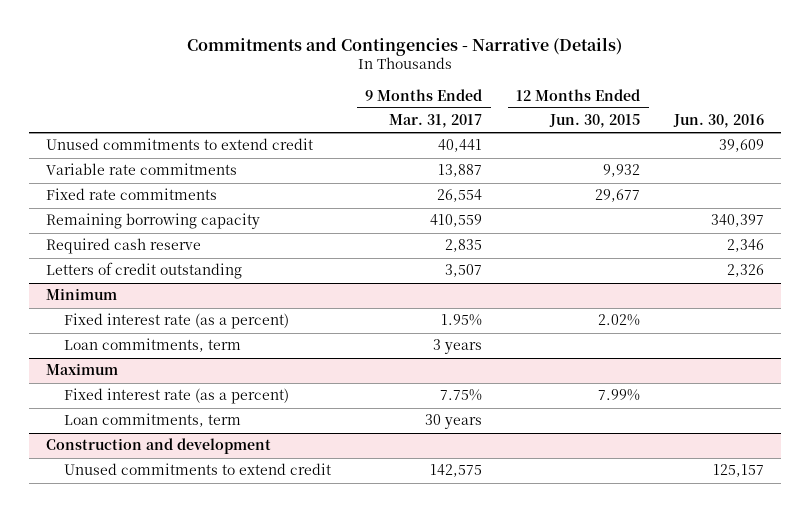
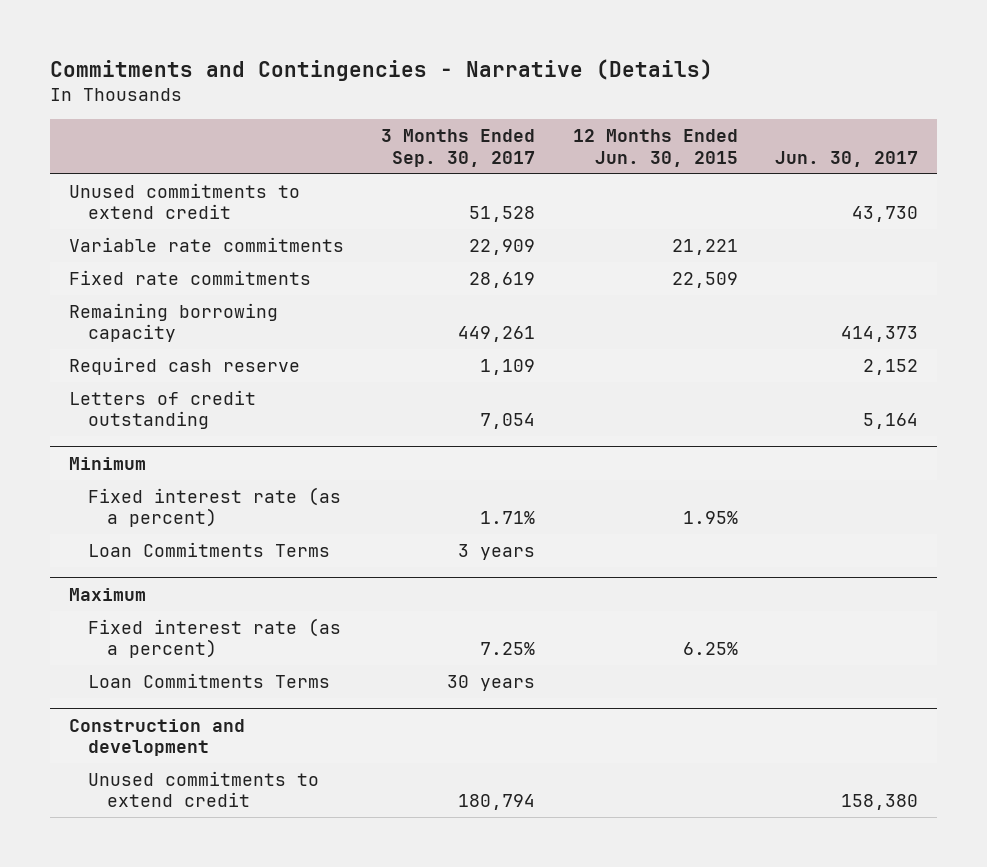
- | 9 Months Ended Mar. 31, 2017 | 12 Months Ended Jun. 30, 2015 | Jun. 30, 2016
+ | 3 Months Ended Sep. 30, 2017 | 12 Months Ended Jun. 30, 2015 | Jun. 30, 2017
- Variable rate commitments | 13,887 | 9,932 |
- Fixed rate commitments | 26,554 | 29,677 |
+ Variable rate commitments | 22,909 | 21,221 |
+ Fixed rate commitments | 28,619 | 22,509 |
@ Minimum
- Fixed interest rate (as a percent) | 1.95% | 2.02% |
- Loan commitments, term | 3 years | |
+ Fixed interest rate (as a percent) | 1.71% | 1.95% |
+ Loan Commitments Terms | 3 years | |
@ Maximum
- Fixed interest rate (as a percent) | 7.75% | 7.99% |
- Loan commitments, term | 30 years | |
+ Fixed interest rate (as a percent) | 7.25% | 6.25% |
+ Loan Commitments Terms | 30 years | |

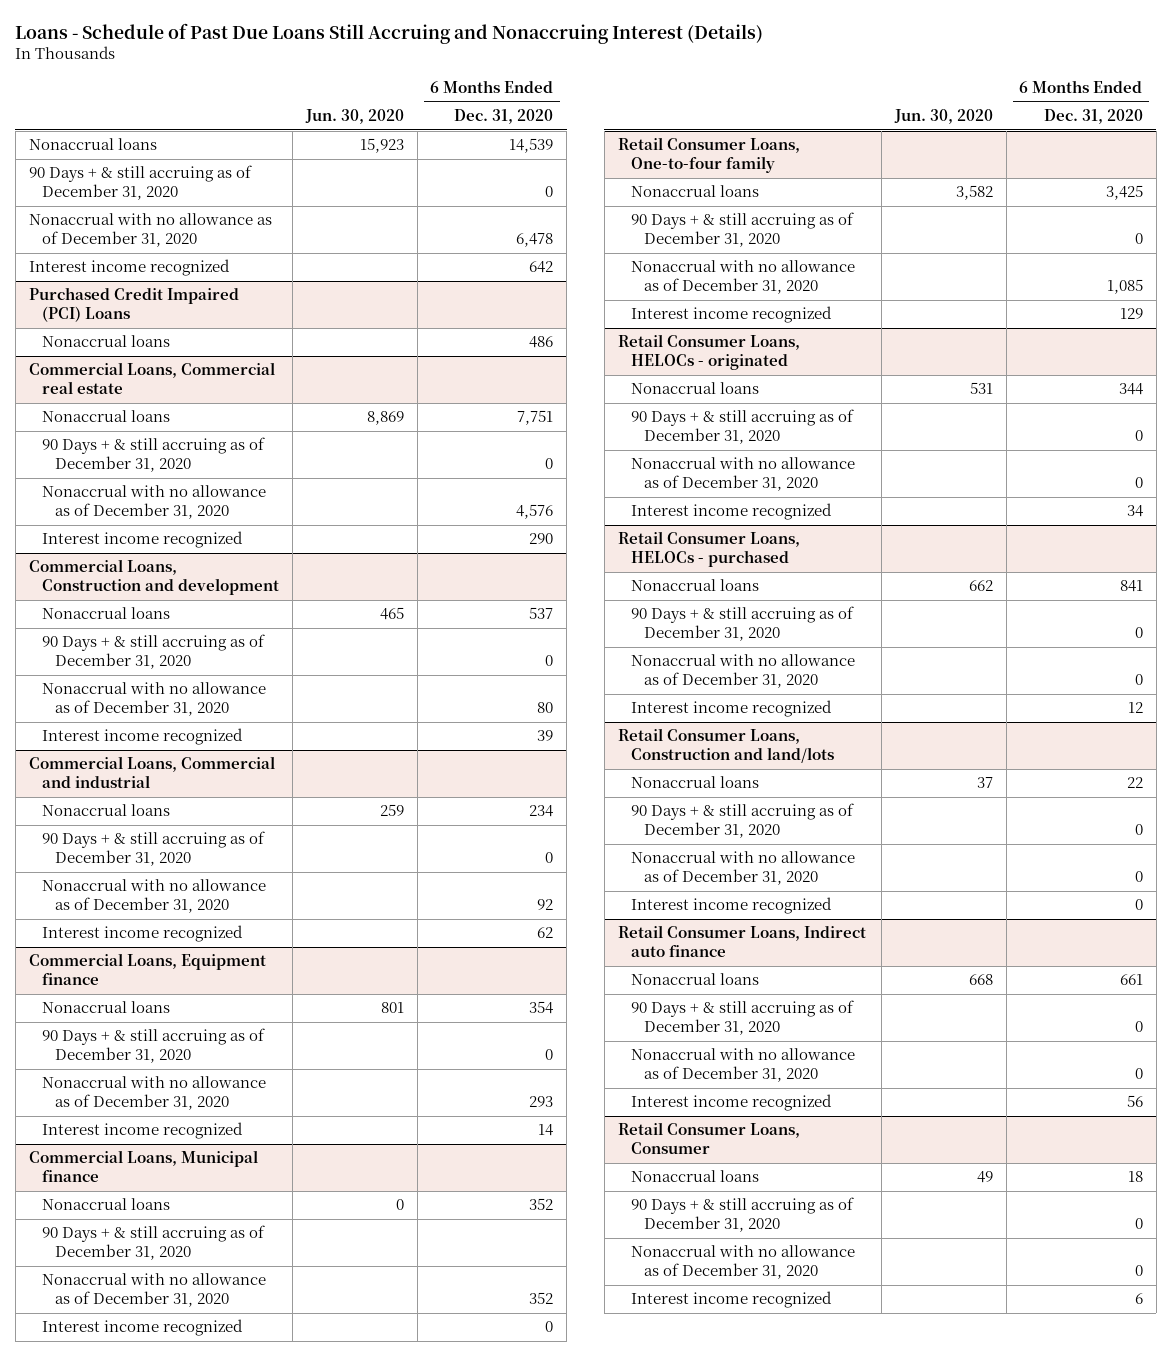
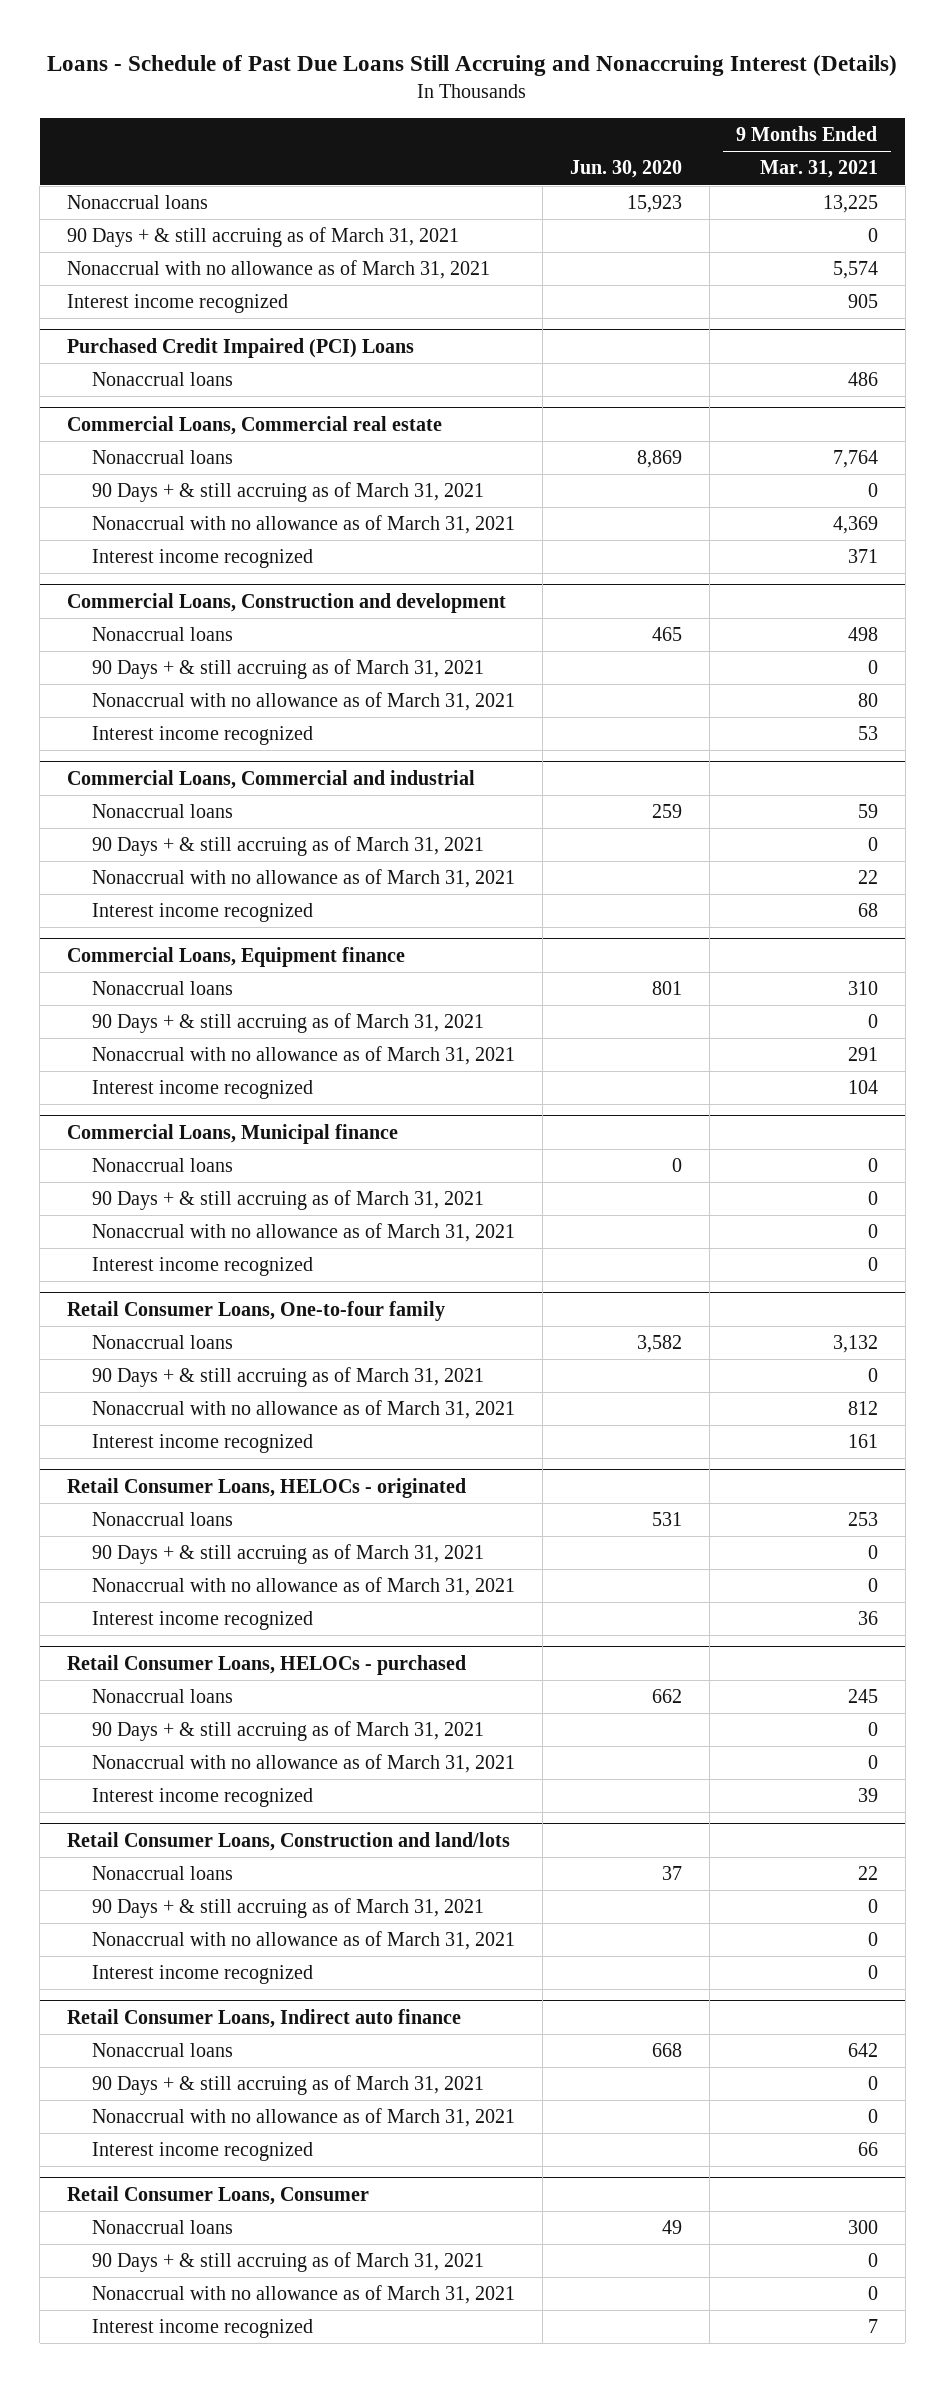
- | Jun. 30, 2020 | 6 Months Ended Dec. 31, 2020
+ | Jun. 30, 2020 | 9 Months Ended Mar. 31, 2021
- 90 Days + & still accruing as of December 31, 2020 | | 0
- Nonaccrual with no allowance as of December 31, 2020 | | 6,478
+ 90 Days + & still accruing as of March 31, 2021 | | 0
+ Nonaccrual with no allowance as of March 31, 2021 | | 5,574
@ Commercial Loans, Commercial real estate
- 90 Days + & still accruing as of December 31, 2020 | | 0
- Nonaccrual with no allowance as of December 31, 2020 | | 4,576
+ 90 Days + & still accruing as of March 31, 2021 | | 0
+ Nonaccrual with no allowance as of March 31, 2021 | | 4,369
@ Commercial Loans, Construction and development
- 90 Days + & still accruing as of December 31, 2020 | | 0
- Nonaccrual with no allowance as of December 31, 2020 | | 80
+ 90 Days + & still accruing as of March 31, 2021 | | 0
+ Nonaccrual with no allowance as of March 31, 2021 | | 80
@ Commercial Loans, Commercial and industrial
- 90 Days + & still accruing as of December 31, 2020 | | 0
- Nonaccrual with no allowance as of December 31, 2020 | | 92
+ 90 Days + & still accruing as of March 31, 2021 | | 0
+ Nonaccrual with no allowance as of March 31, 2021 | | 22
@ Commercial Loans, Equipment finance
- 90 Days + & still accruing as of December 31, 2020 | | 0
- Nonaccrual with no allowance as of December 31, 2020 | | 293
+ 90 Days + & still accruing as of March 31, 2021 | | 0
+ Nonaccrual with no allowance as of March 31, 2021 | | 291
@ Commercial Loans, Municipal finance
- 90 Days + & still accruing as of December 31, 2020
- Nonaccrual with no allowance as of December 31, 2020 | | 352
+ 90 Days + & still accruing as of March 31, 2021 | | 0
+ Nonaccrual with no allowance as of March 31, 2021 | | 0
@ Retail Consumer Loans, One-to-four family
- 90 Days + & still accruing as of December 31, 2020 | | 0
- Nonaccrual with no allowance as of December 31, 2020 | | 1,085
+ 90 Days + & still accruing as of March 31, 2021 | | 0
+ Nonaccrual with no allowance as of March 31, 2021 | | 812
@ Retail Consumer Loans, HELOCs - originated
- 90 Days + & still accruing as of December 31, 2020 | | 0
- Nonaccrual with no allowance as of December 31, 2020 | | 0
+ 90 Days + & still accruing as of March 31, 2021 | | 0
+ Nonaccrual with no allowance as of March 31, 2021 | | 0
@ Retail Consumer Loans, HELOCs - purchased
- 90 Days + & still accruing as of December 31, 2020 | | 0
- Nonaccrual with no allowance as of December 31, 2020 | | 0
+ 90 Days + & still accruing as of March 31, 2021 | | 0
+ Nonaccrual with no allowance as of March 31, 2021 | | 0
@ Retail Consumer Loans, Construction and land/lots
- 90 Days + & still accruing as of December 31, 2020 | | 0
- Nonaccrual with no allowance as of December 31, 2020 | | 0
+ 90 Days + & still accruing as of March 31, 2021 | | 0
+ Nonaccrual with no allowance as of March 31, 2021 | | 0
@ Retail Consumer Loans, Indirect auto finance
- 90 Days + & still accruing as of December 31, 2020 | | 0
- Nonaccrual with no allowance as of December 31, 2020 | | 0
+ 90 Days + & still accruing as of March 31, 2021 | | 0
+ Nonaccrual with no allowance as of March 31, 2021 | | 0
@ Retail Consumer Loans, Consumer
- 90 Days + & still accruing as of December 31, 2020 | | 0
- Nonaccrual with no allowance as of December 31, 2020 | | 0
+ 90 Days + & still accruing as of March 31, 2021 | | 0
+ Nonaccrual with no allowance as of March 31, 2021 | | 0

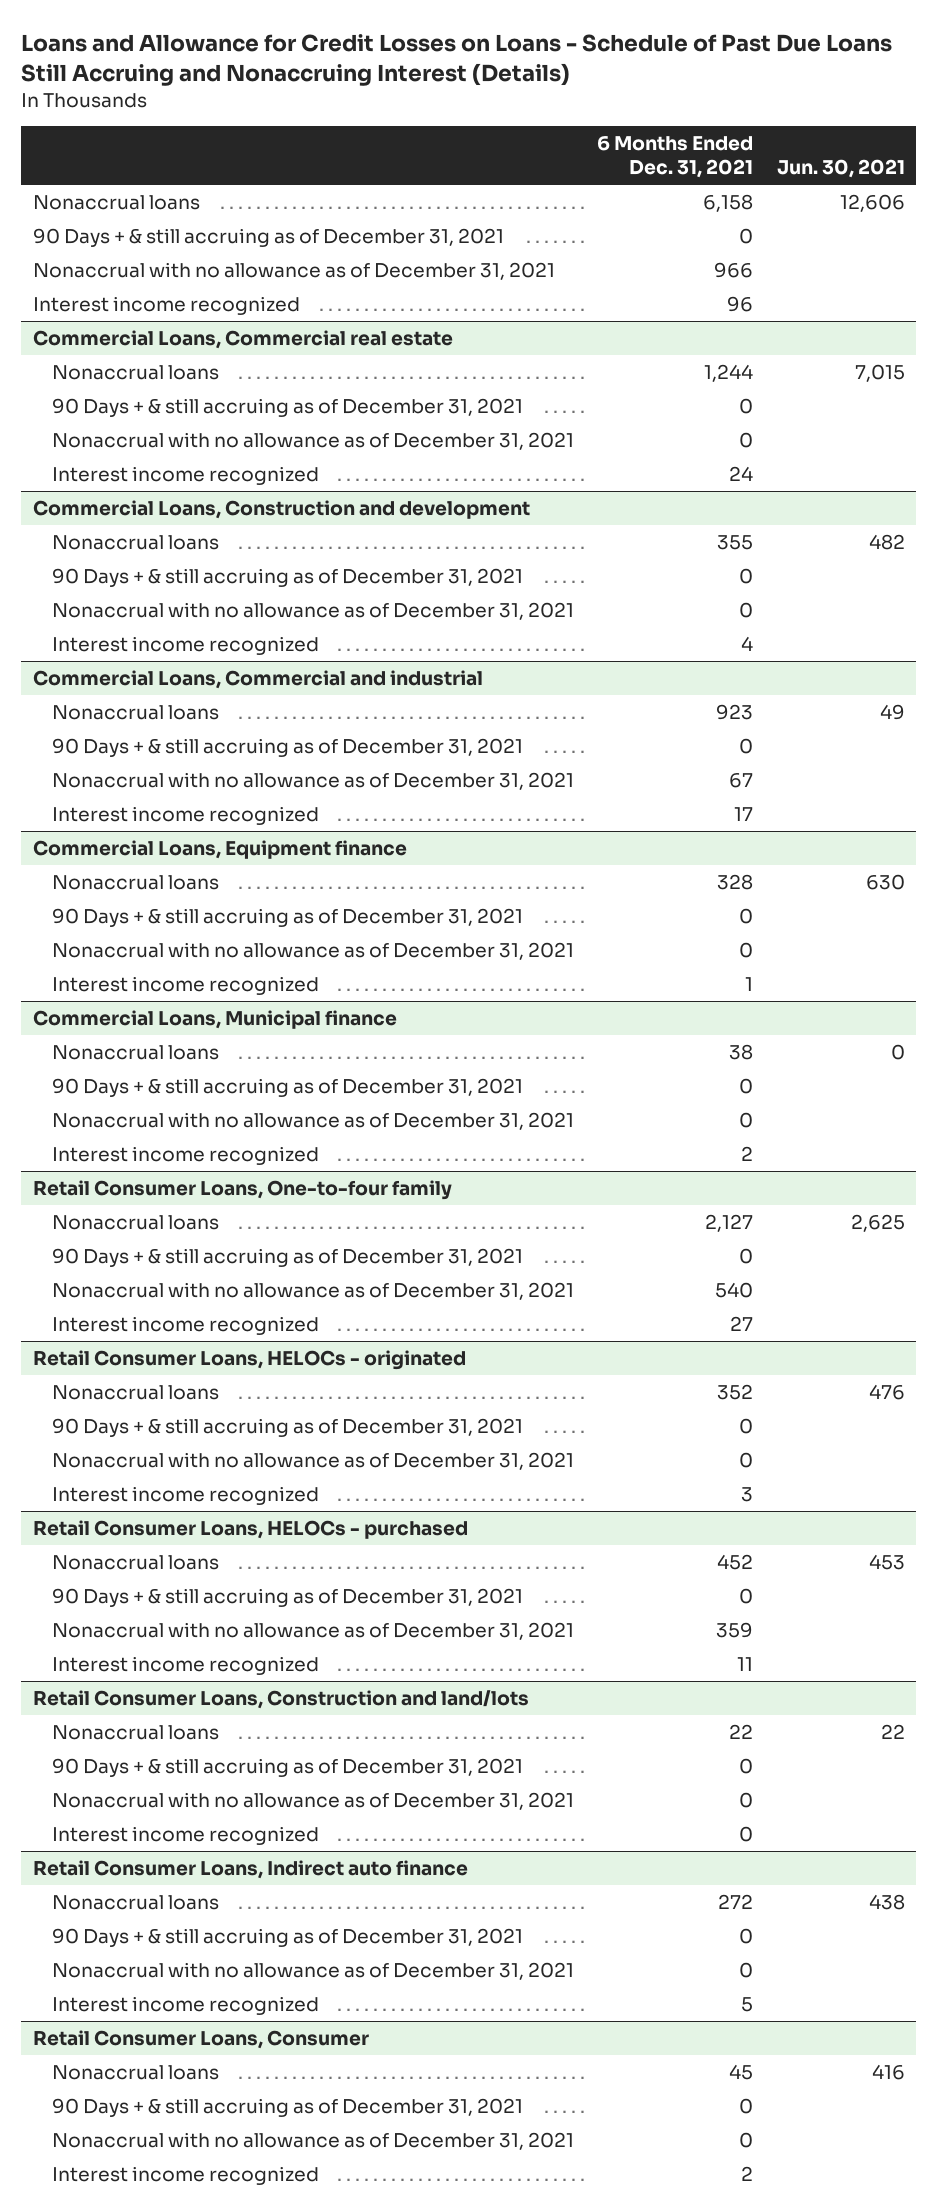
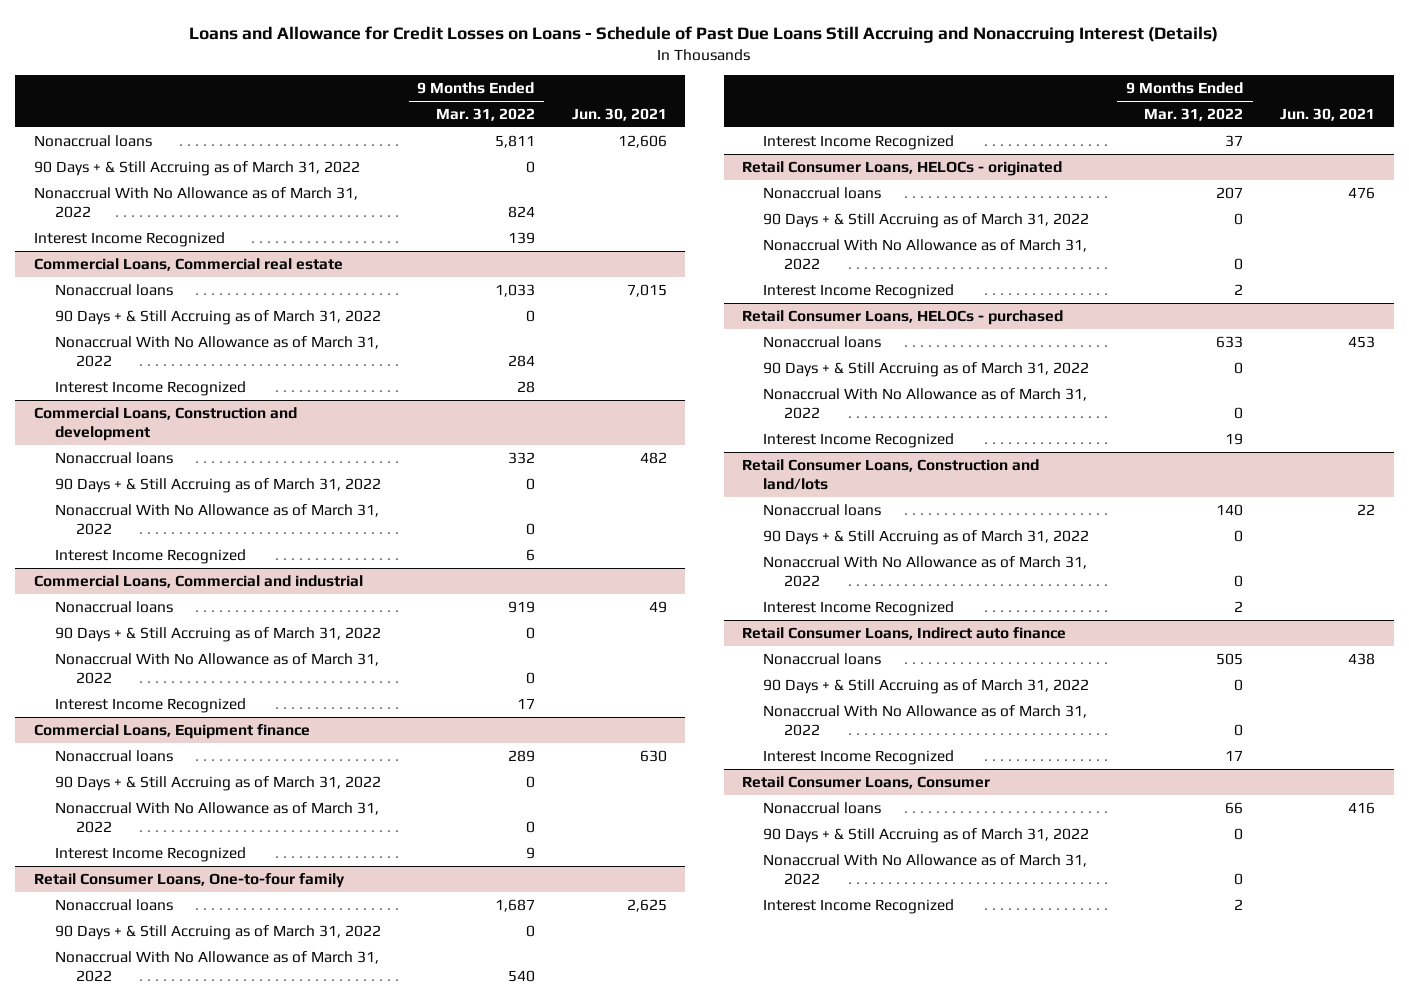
- | 6 Months Ended Dec. 31, 2021 | Jun. 30, 2021
+ | 9 Months Ended Mar. 31, 2022 | Jun. 30, 2021
- 90 Days + & still accruing as of December 31, 2021 | 0 |
- Nonaccrual with no allowance as of December 31, 2021 | 966 |
- Interest income recognized | 96 |
+ 90 Days + & Still Accruing as of March 31, 2022 | 0 |
+ Nonaccrual With No Allowance as of March 31, 2022 | 824 |
+ Interest Income Recognized | 139 |
@ Commercial Loans, Commercial real estate
- 90 Days + & still accruing as of December 31, 2021 | 0 |
- Nonaccrual with no allowance as of December 31, 2021 | 0 |
- Interest income recognized | 24 |
+ 90 Days + & Still Accruing as of March 31, 2022 | 0 |
+ Nonaccrual With No Allowance as of March 31, 2022 | 284 |
+ Interest Income Recognized | 28 |
@ Commercial Loans, Construction and development
- 90 Days + & still accruing as of December 31, 2021 | 0 |
- Nonaccrual with no allowance as of December 31, 2021 | 0 |
- Interest income recognized | 4 |
+ 90 Days + & Still Accruing as of March 31, 2022 | 0 |
+ Nonaccrual With No Allowance as of March 31, 2022 | 0 |
+ Interest Income Recognized | 6 |
@ Commercial Loans, Commercial and industrial
- 90 Days + & still accruing as of December 31, 2021 | 0 |
- Nonaccrual with no allowance as of December 31, 2021 | 67 |
- Interest income recognized | 17 |
+ 90 Days + & Still Accruing as of March 31, 2022 | 0 |
+ Nonaccrual With No Allowance as of March 31, 2022 | 0 |
+ Interest Income Recognized | 17 |
@ Commercial Loans, Equipment finance
- 90 Days + & still accruing as of December 31, 2021 | 0 |
- Nonaccrual with no allowance as of December 31, 2021 | 0 |
- Interest income recognized | 1 |
- Commercial Loans, Municipal finance
- Nonaccrual loans | 38 | 0
- 90 Days + & still accruing as of December 31, 2021 | 0 |
- Nonaccrual with no allowance as of December 31, 2021 | 0 |
- Interest income recognized | 2 |
@ Commercial Loans, Equipment finance
+ 90 Days + & Still Accruing as of March 31, 2022 | 0 |
+ Nonaccrual With No Allowance as of March 31, 2022 | 0 |
+ Interest Income Recognized | 9 |
@ Retail Consumer Loans, One-to-four family
- 90 Days + & still accruing as of December 31, 2021 | 0 |
- Nonaccrual with no allowance as of December 31, 2021 | 540 |
- Interest income recognized | 27 |
+ 90 Days + & Still Accruing as of March 31, 2022 | 0 |
+ Nonaccrual With No Allowance as of March 31, 2022 | 540 |
+ Interest Income Recognized | 37 |
@ Retail Consumer Loans, HELOCs - originated
- 90 Days + & still accruing as of December 31, 2021 | 0 |
- Nonaccrual with no allowance as of December 31, 2021 | 0 |
- Interest income recognized | 3 |
+ 90 Days + & Still Accruing as of March 31, 2022 | 0 |
+ Nonaccrual With No Allowance as of March 31, 2022 | 0 |
+ Interest Income Recognized | 2 |
@ Retail Consumer Loans, HELOCs - purchased
- 90 Days + & still accruing as of December 31, 2021 | 0 |
- Nonaccrual with no allowance as of December 31, 2021 | 359 |
- Interest income recognized | 11 |
+ 90 Days + & Still Accruing as of March 31, 2022 | 0 |
+ Nonaccrual With No Allowance as of March 31, 2022 | 0 |
+ Interest Income Recognized | 19 |
@ Retail Consumer Loans, Construction and land/lots
- 90 Days + & still accruing as of December 31, 2021 | 0 |
- Nonaccrual with no allowance as of December 31, 2021 | 0 |
- Interest income recognized | 0 |
+ 90 Days + & Still Accruing as of March 31, 2022 | 0 |
+ Nonaccrual With No Allowance as of March 31, 2022 | 0 |
+ Interest Income Recognized | 2 |
@ Retail Consumer Loans, Indirect auto finance
- 90 Days + & still accruing as of December 31, 2021 | 0 |
- Nonaccrual with no allowance as of December 31, 2021 | 0 |
- Interest income recognized | 5 |
+ 90 Days + & Still Accruing as of March 31, 2022 | 0 |
+ Nonaccrual With No Allowance as of March 31, 2022 | 0 |
+ Interest Income Recognized | 17 |
@ Retail Consumer Loans, Consumer
- 90 Days + & still accruing as of December 31, 2021 | 0 |
- Nonaccrual with no allowance as of December 31, 2021 | 0 |
- Interest income recognized | 2 |
+ 90 Days + & Still Accruing as of March 31, 2022 | 0 |
+ Nonaccrual With No Allowance as of March 31, 2022 | 0 |
+ Interest Income Recognized | 2 |

